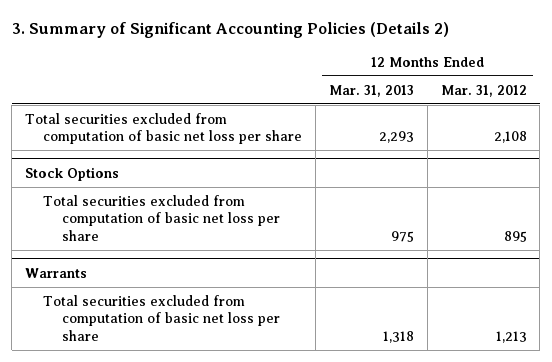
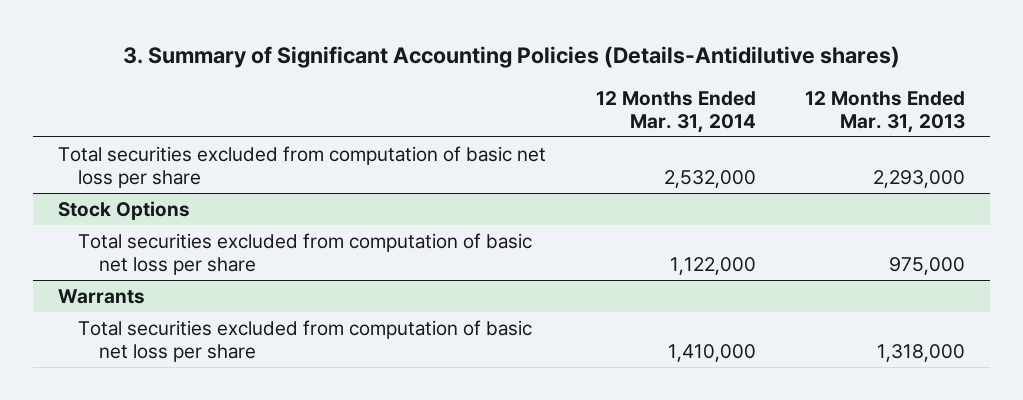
- 3. Summary of Significant Accounting Policies (Details 2)
+ 3. Summary of Significant Accounting Policies (Details-Antidilutive shares)
- | 12 Months Ended Mar. 31, 2013 | 12 Months Ended Mar. 31, 2012
+ | 12 Months Ended Mar. 31, 2014 | 12 Months Ended Mar. 31, 2013
- Total securities excluded from computation of basic net loss per share | 2,293 | 2,108
+ Total securities excluded from computation of basic net loss per share | 2,532,000 | 2,293,000
@ Stock Options
- Total securities excluded from computation of basic net loss per share | 975 | 895
+ Total securities excluded from computation of basic net loss per share | 1,122,000 | 975,000
@ Warrants
- Total securities excluded from computation of basic net loss per share | 1,318 | 1,213
+ Total securities excluded from computation of basic net loss per share | 1,410,000 | 1,318,000

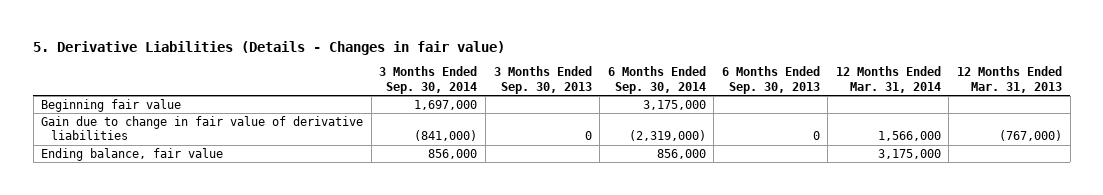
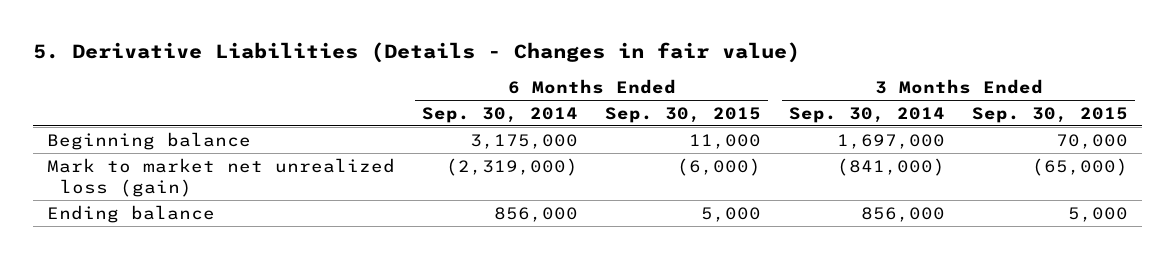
- | 3 Months Ended Sep. 30, 2014 | 3 Months Ended Sep. 30, 2013 | 6 Months Ended Sep. 30, 2014 | 6 Months Ended Sep. 30, 2013 | 12 Months Ended Mar. 31, 2014 | 12 Months Ended Mar. 31, 2013
+ | 6 Months Ended Sep. 30, 2014 | 6 Months Ended Sep. 30, 2015 | 3 Months Ended Sep. 30, 2014 | 3 Months Ended Sep. 30, 2015
- Beginning fair value | 1,697,000 | | 3,175,000 | | |
- Gain due to change in fair value of derivative liabilities | (841,000) | 0 | (2,319,000) | 0 | 1,566,000 | (767,000)
- Ending balance, fair value | 856,000 | | 856,000 | | 3,175,000 |
+ Beginning balance | 3,175,000 | 11,000 | 1,697,000 | 70,000
+ Mark to market net unrealized loss (gain) | (2,319,000) | (6,000) | (841,000) | (65,000)
+ Ending balance | 856,000 | 5,000 | 856,000 | 5,000

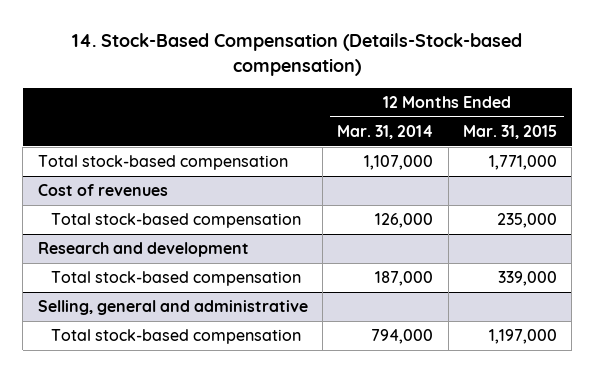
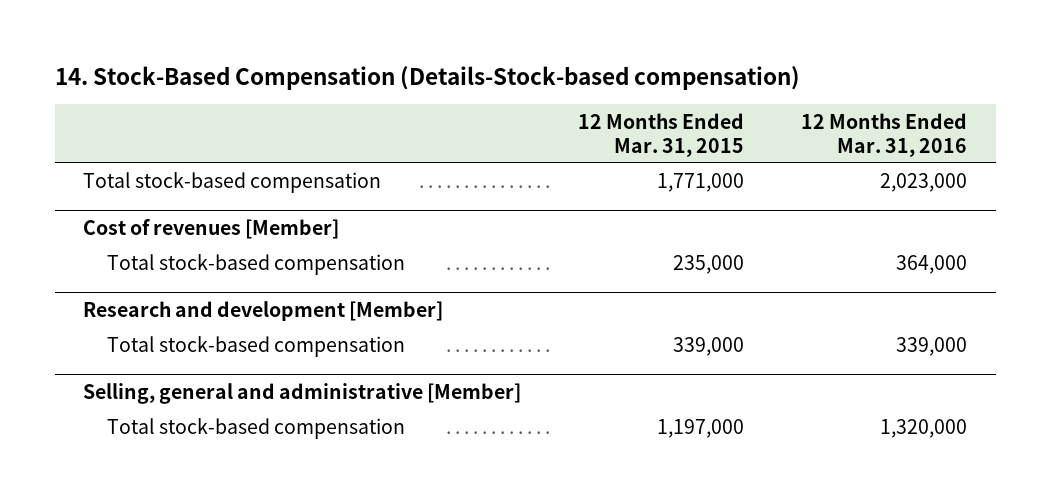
- | 12 Months Ended Mar. 31, 2014 | 12 Months Ended Mar. 31, 2015
+ | 12 Months Ended Mar. 31, 2015 | 12 Months Ended Mar. 31, 2016
- Cost of revenues
+ Cost of revenues [Member]
- Research and development
+ Research and development [Member]
- Selling, general and administrative
+ Selling, general and administrative [Member]

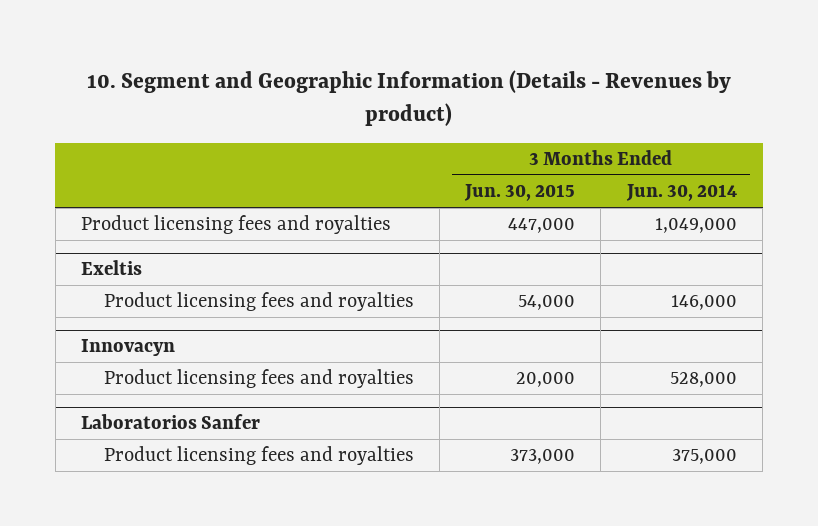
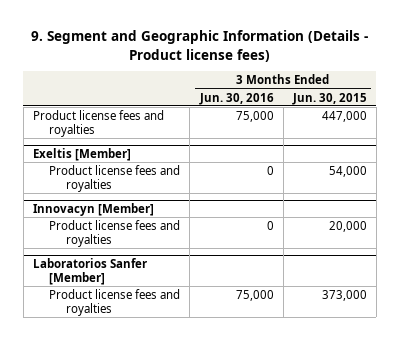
- 10. Segment and Geographic Information (Details - Revenues by product)
+ 9. Segment and Geographic Information (Details - Product license fees)
- | 3 Months Ended Jun. 30, 2015 | 3 Months Ended Jun. 30, 2014
+ | 3 Months Ended Jun. 30, 2016 | 3 Months Ended Jun. 30, 2015
- Product licensing fees and royalties | 447,000 | 1,049,000
- Exeltis
- Product licensing fees and royalties | 54,000 | 146,000
- Innovacyn
- Product licensing fees and royalties | 20,000 | 528,000
- Laboratorios Sanfer
- Product licensing fees and royalties | 373,000 | 375,000
+ Product license fees and royalties | 75,000 | 447,000
+ Exeltis [Member]
+ Product license fees and royalties | 0 | 54,000
+ Innovacyn [Member]
+ Product license fees and royalties | 0 | 20,000
+ Laboratorios Sanfer [Member]
+ Product license fees and royalties | 75,000 | 373,000

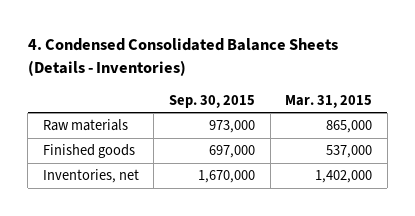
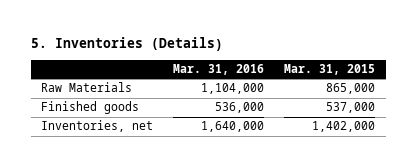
- 4. Condensed Consolidated Balance Sheets (Details - Inventories)
+ 5. Inventories (Details)
- | Sep. 30, 2015 | Mar. 31, 2015
+ | Mar. 31, 2016 | Mar. 31, 2015
- Raw materials | 973,000 | 865,000
+ Raw Materials | 1,104,000 | 865,000

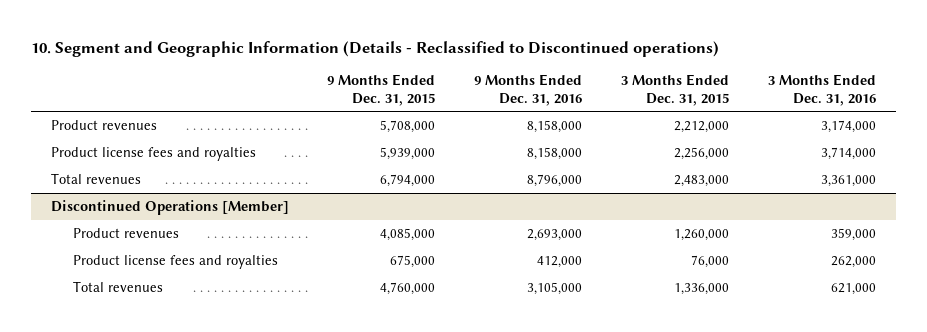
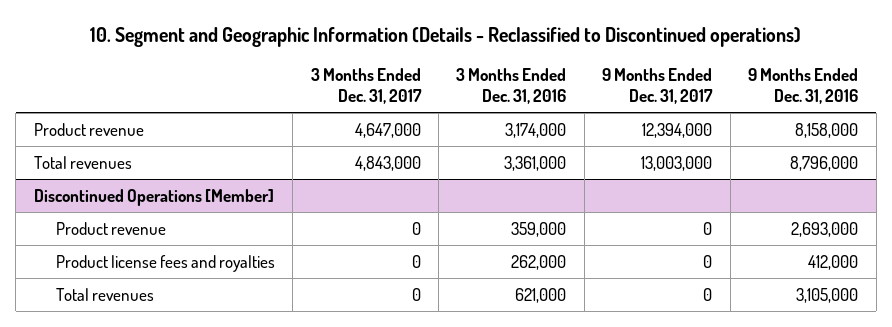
- | 9 Months Ended Dec. 31, 2015 | 9 Months Ended Dec. 31, 2016 | 3 Months Ended Dec. 31, 2015 | 3 Months Ended Dec. 31, 2016
+ | 3 Months Ended Dec. 31, 2017 | 3 Months Ended Dec. 31, 2016 | 9 Months Ended Dec. 31, 2017 | 9 Months Ended Dec. 31, 2016
- Product revenues | 5,708,000 | 8,158,000 | 2,212,000 | 3,174,000
- Product license fees and royalties | 5,939,000 | 8,158,000 | 2,256,000 | 3,714,000
+ Product revenue | 4,647,000 | 3,174,000 | 12,394,000 | 8,158,000
@ Discontinued Operations [Member]
- Product revenues | 4,085,000 | 2,693,000 | 1,260,000 | 359,000
+ Product revenue | 0 | 359,000 | 0 | 2,693,000

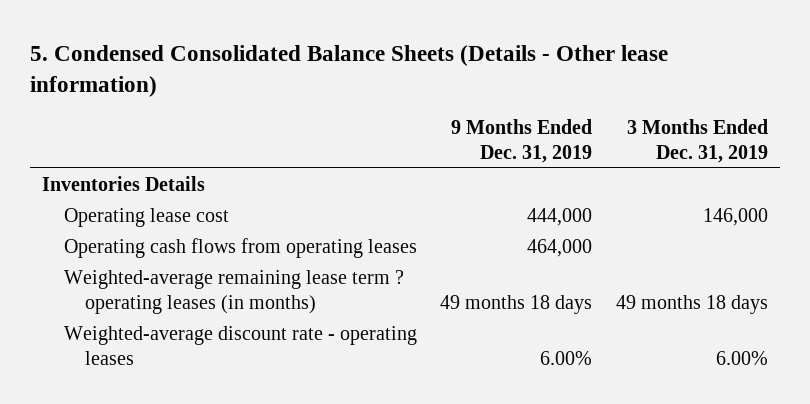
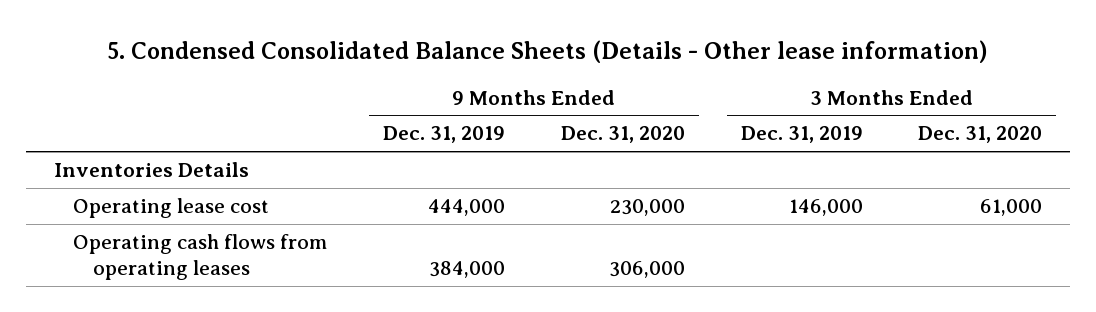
- | 9 Months Ended Dec. 31, 2019 | 3 Months Ended Dec. 31, 2019
+ | 9 Months Ended Dec. 31, 2019 | 9 Months Ended Dec. 31, 2020 | 3 Months Ended Dec. 31, 2019 | 3 Months Ended Dec. 31, 2020
- Operating cash flows from operating leases | 464,000 |
- Weighted-average remaining lease term ? operating leases (in months) | 49 months 18 days | 49 months 18 days
- Weighted-average discount rate - operating leases | 6.00% | 6.00%
+ Operating cash flows from operating leases | 384,000 | 306,000 | |

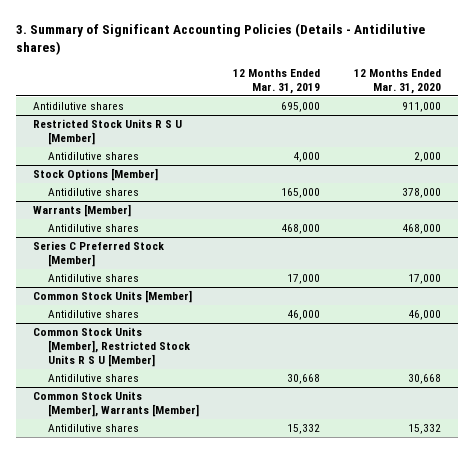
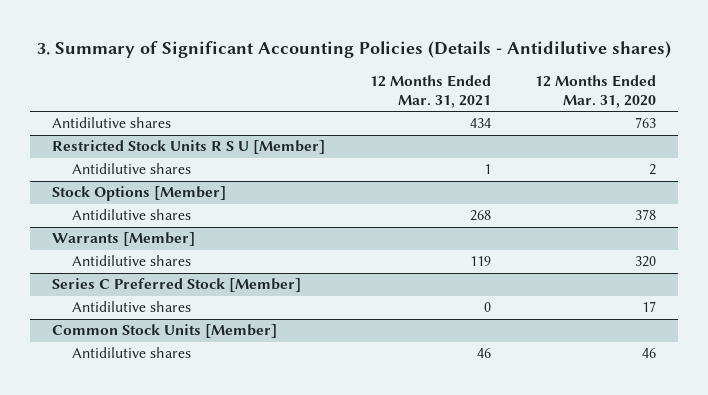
- | 12 Months Ended Mar. 31, 2019 | 12 Months Ended Mar. 31, 2020
+ | 12 Months Ended Mar. 31, 2021 | 12 Months Ended Mar. 31, 2020
- Antidilutive shares | 695,000 | 911,000
+ Antidilutive shares | 434 | 763
@ Restricted Stock Units R S U [Member]
- Antidilutive shares | 4,000 | 2,000
+ Antidilutive shares | 1 | 2
@ Stock Options [Member]
- Antidilutive shares | 165,000 | 378,000
+ Antidilutive shares | 268 | 378
@ Warrants [Member]
- Antidilutive shares | 468,000 | 468,000
+ Antidilutive shares | 119 | 320
@ Series C Preferred Stock [Member]
- Antidilutive shares | 17,000 | 17,000
+ Antidilutive shares | 0 | 17
@ Common Stock Units [Member]
- Antidilutive shares | 46,000 | 46,000
- Common Stock Units [Member], Restricted Stock Units R S U [Member]
- Antidilutive shares | 30,668 | 30,668
- Common Stock Units [Member], Warrants [Member]
- Antidilutive shares | 15,332 | 15,332
@ Common Stock Units [Member]
+ Antidilutive shares | 46 | 46

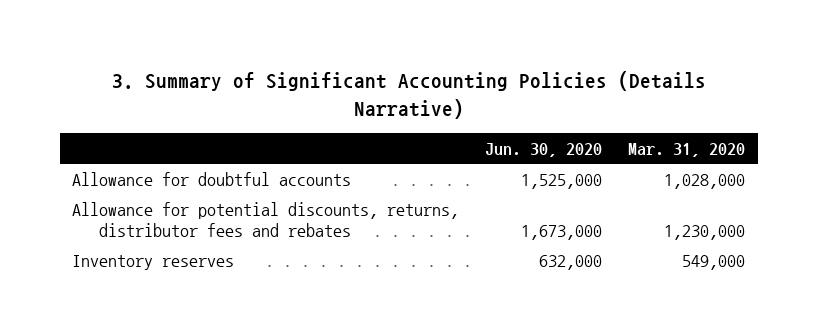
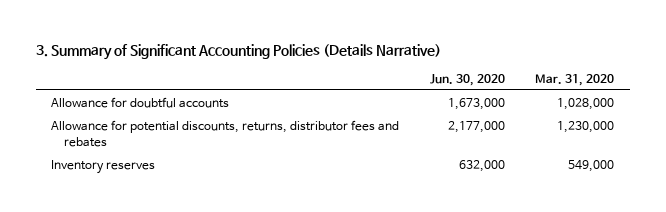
- Allowance for doubtful accounts | 1,525,000 | 1,028,000
- Allowance for potential discounts, returns, distributor fees and rebates | 1,673,000 | 1,230,000
+ Allowance for doubtful accounts | 1,673,000 | 1,028,000
+ Allowance for potential discounts, returns, distributor fees and rebates | 2,177,000 | 1,230,000

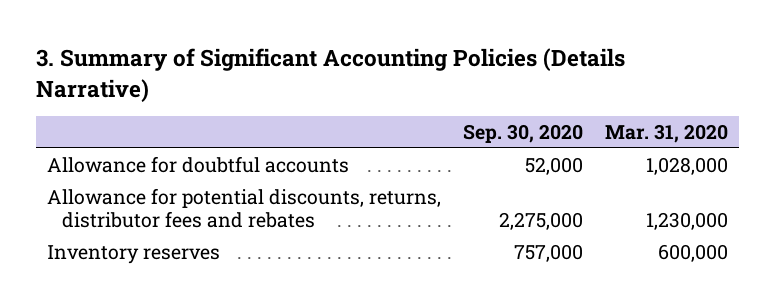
- | Jun. 30, 2020 | Mar. 31, 2020
+ | Sep. 30, 2020 | Mar. 31, 2020
- Inventory reserves | 632,000 | 549,000
+ Inventory reserves | 757,000 | 600,000

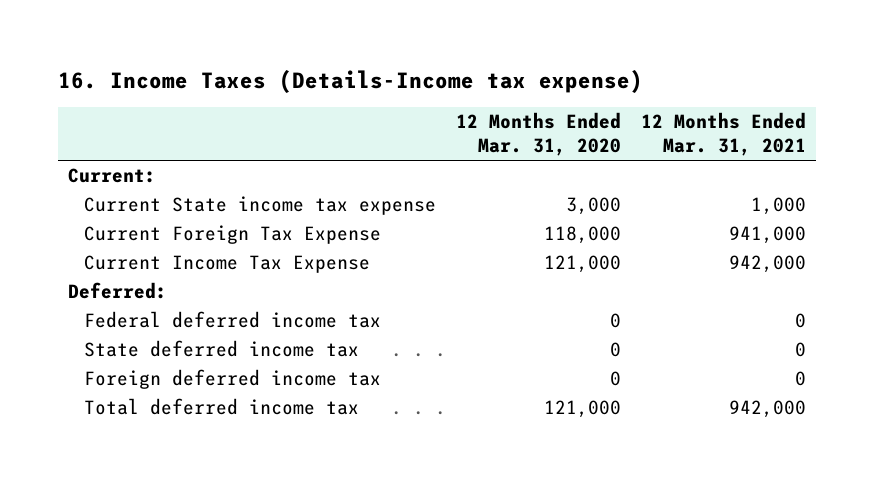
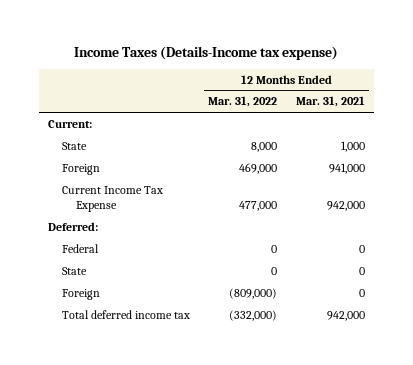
- 16. Income Taxes (Details-Income tax expense)
+ Income Taxes (Details-Income tax expense)
- | 12 Months Ended Mar. 31, 2020 | 12 Months Ended Mar. 31, 2021
+ | 12 Months Ended Mar. 31, 2022 | 12 Months Ended Mar. 31, 2021
- Current State income tax expense | 3,000 | 1,000
- Current Foreign Tax Expense | 118,000 | 941,000
+ State | 8,000 | 1,000
+ Foreign | 469,000 | 941,000
- Federal deferred income tax | 0 | 0
- State deferred income tax | 0 | 0
- Foreign deferred income tax | 0 | 0
+ Federal | 0 | 0
+ State | 0 | 0
+ Foreign | (809,000) | 0

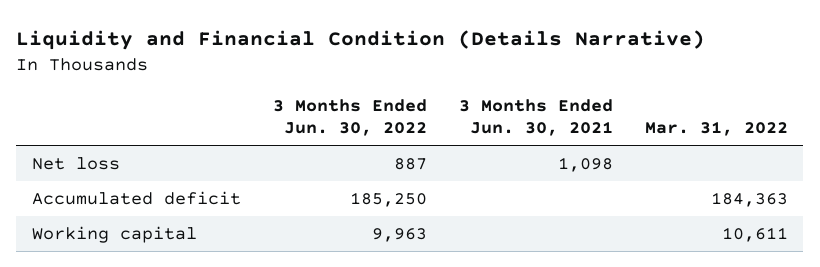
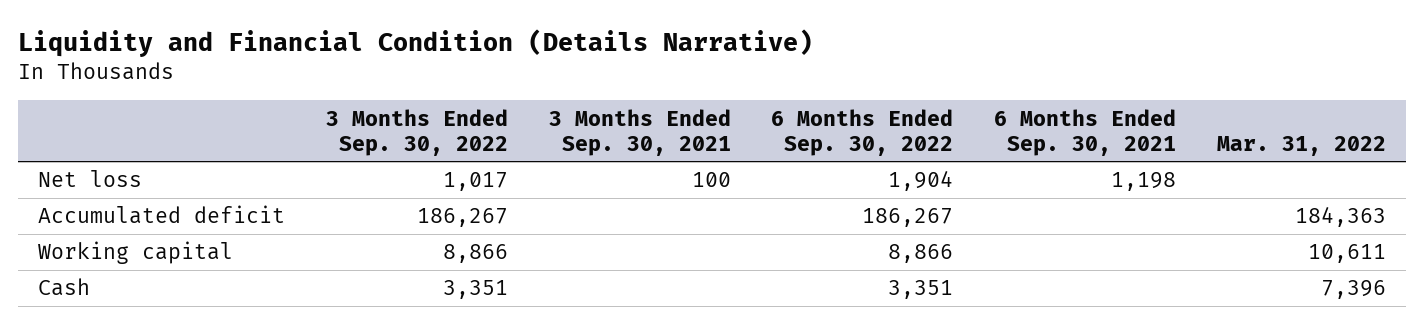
- | 3 Months Ended Jun. 30, 2022 | 3 Months Ended Jun. 30, 2021 | Mar. 31, 2022
+ | 3 Months Ended Sep. 30, 2022 | 3 Months Ended Sep. 30, 2021 | 6 Months Ended Sep. 30, 2022 | 6 Months Ended Sep. 30, 2021 | Mar. 31, 2022
+ Cash | 3,351 | | 3,351 | | 7,396

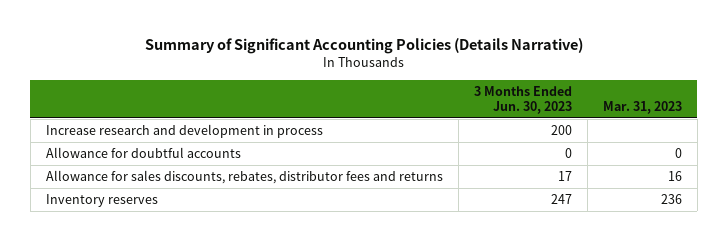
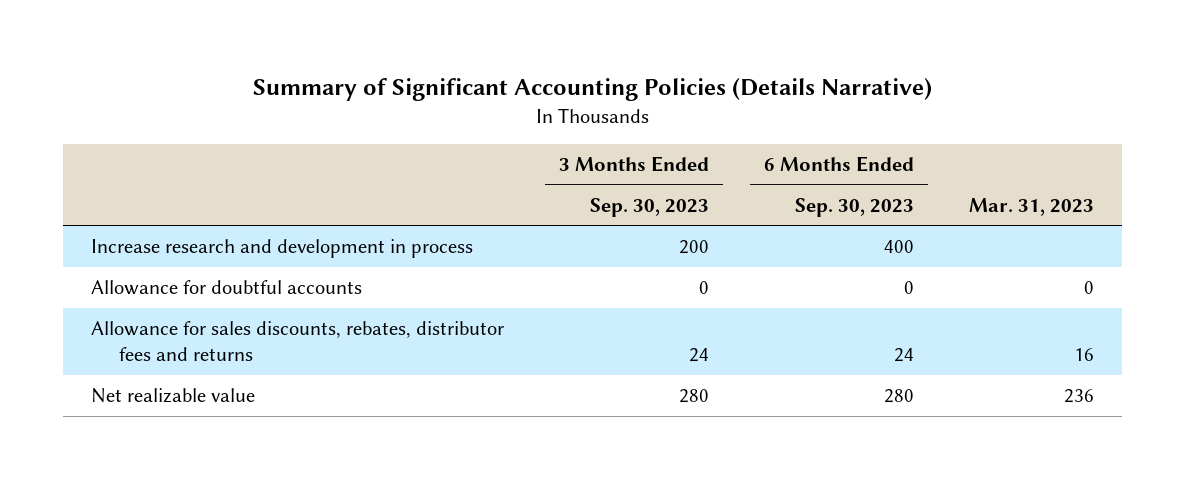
- | 3 Months Ended Jun. 30, 2023 | Mar. 31, 2023
+ | 3 Months Ended Sep. 30, 2023 | 6 Months Ended Sep. 30, 2023 | Mar. 31, 2023
- Inventory reserves | 247 | 236
+ Net realizable value | 280 | 280 | 236

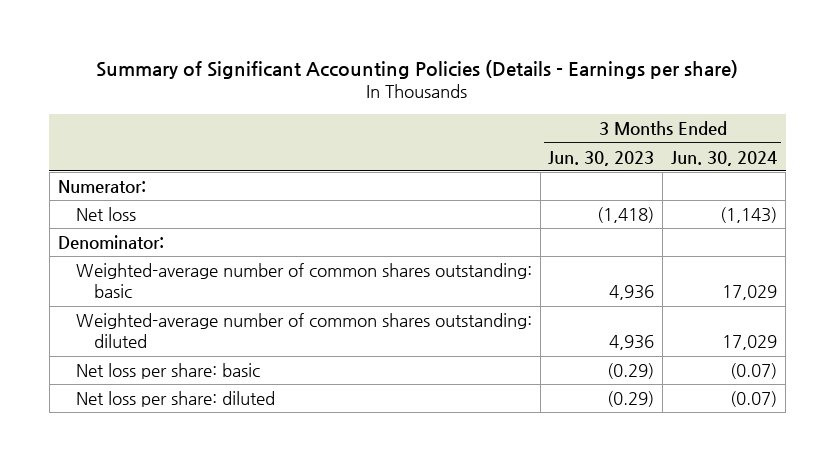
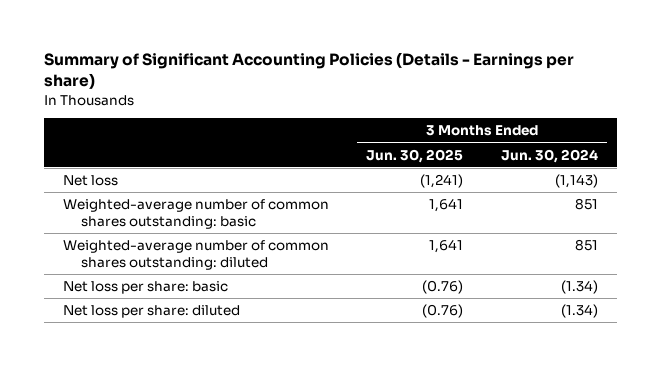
- | 3 Months Ended Jun. 30, 2023 | 3 Months Ended Jun. 30, 2024
+ | 3 Months Ended Jun. 30, 2025 | 3 Months Ended Jun. 30, 2024
- Numerator:
- Denominator:
- Weighted-average number of common shares outstanding: basic | 4,936 | 17,029
- Weighted-average number of common shares outstanding: diluted | 4,936 | 17,029
- Net loss per share: basic | (0.29) | (0.07)
- Net loss per share: diluted | (0.29) | (0.07)
+ Weighted-average number of common shares outstanding: basic | 1,641 | 851
+ Weighted-average number of common shares outstanding: diluted | 1,641 | 851
+ Net loss per share: basic | (0.76) | (1.34)
+ Net loss per share: diluted | (0.76) | (1.34)

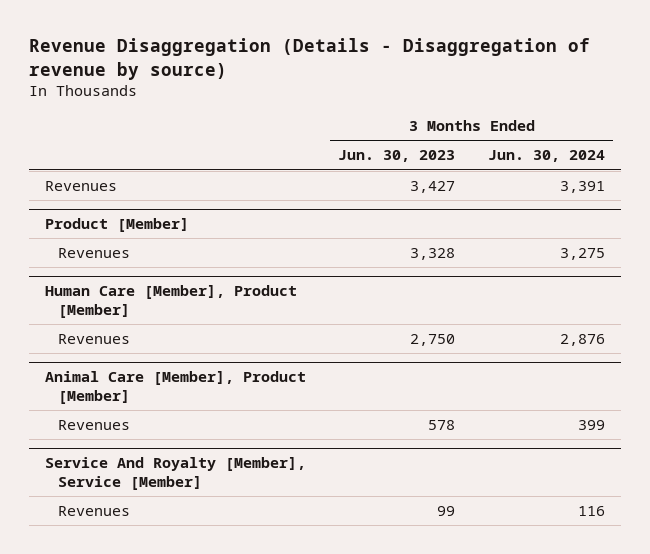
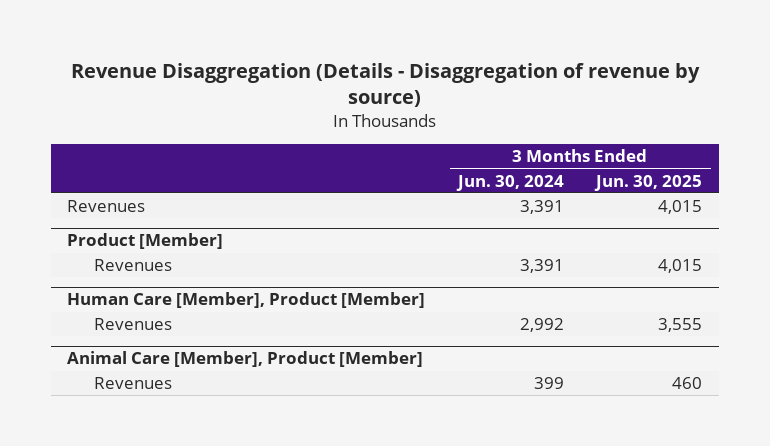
- | 3 Months Ended Jun. 30, 2023 | 3 Months Ended Jun. 30, 2024
+ | 3 Months Ended Jun. 30, 2024 | 3 Months Ended Jun. 30, 2025
@ Product [Member]
- Revenues | 3,328 | 3,275
+ Revenues | 3,391 | 4,015
@ Human Care [Member], Product [Member]
- Revenues | 2,750 | 2,876
+ Revenues | 2,992 | 3,555
- Service And Royalty [Member], Service [Member]
- Revenues | 99 | 116

